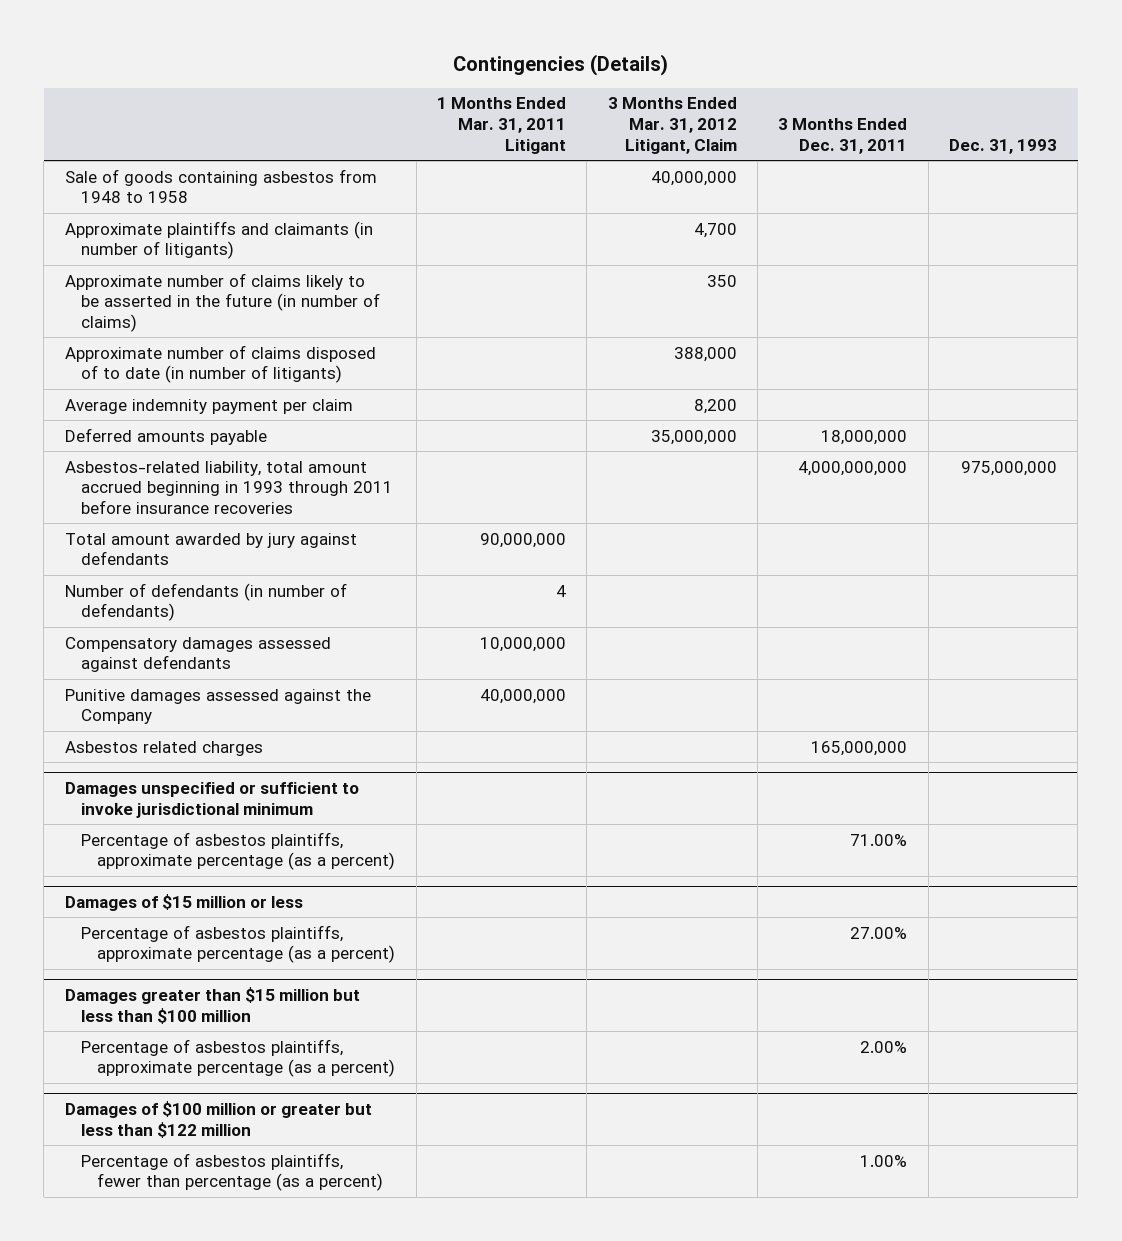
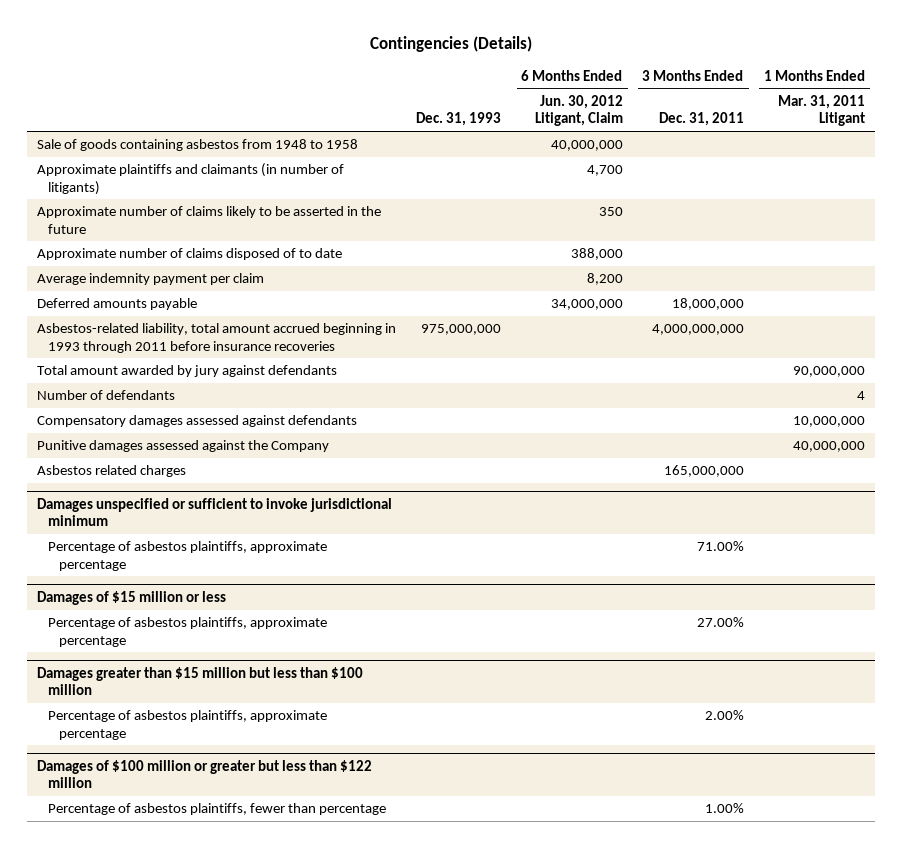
- | 1 Months Ended Mar. 31, 2011 Litigant | 3 Months Ended Mar. 31, 2012 Litigant, Claim | 3 Months Ended Dec. 31, 2011 | Dec. 31, 1993
+ | Dec. 31, 1993 | 6 Months Ended Jun. 30, 2012 Litigant, Claim | 3 Months Ended Dec. 31, 2011 | 1 Months Ended Mar. 31, 2011 Litigant
- Approximate number of claims likely to be asserted in the future (in number of claims) | | 350 | |
- Approximate number of claims disposed of to date (in number of litigants) | | 388,000 | |
+ Approximate number of claims likely to be asserted in the future | | 350 | |
+ Approximate number of claims disposed of to date | | 388,000 | |
- Number of defendants (in number of defendants) | 4 | | |
+ Number of defendants | | | | 4
@ Damages unspecified or sufficient to invoke jurisdictional minimum
- Percentage of asbestos plaintiffs, approximate percentage (as a percent) | | | 71.00% |
+ Percentage of asbestos plaintiffs, approximate percentage | | | 71.00% |
@ Damages of $15 million or less
- Percentage of asbestos plaintiffs, approximate percentage (as a percent) | | | 27.00% |
+ Percentage of asbestos plaintiffs, approximate percentage | | | 27.00% |
@ Damages greater than $15 million but less than $100 million
- Percentage of asbestos plaintiffs, approximate percentage (as a percent) | | | 2.00% |
+ Percentage of asbestos plaintiffs, approximate percentage | | | 2.00% |
@ Damages of $100 million or greater but less than $122 million
- Percentage of asbestos plaintiffs, fewer than percentage (as a percent) | | | 1.00% |
+ Percentage of asbestos plaintiffs, fewer than percentage | | | 1.00% |

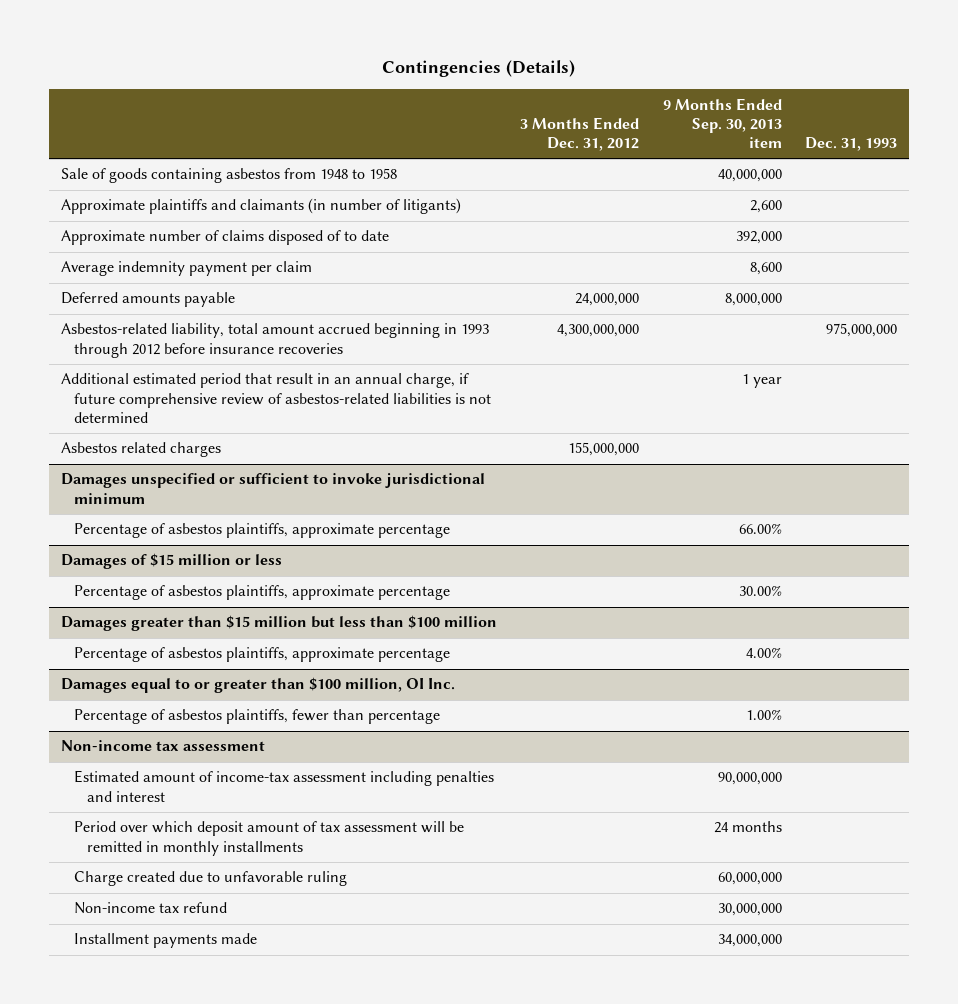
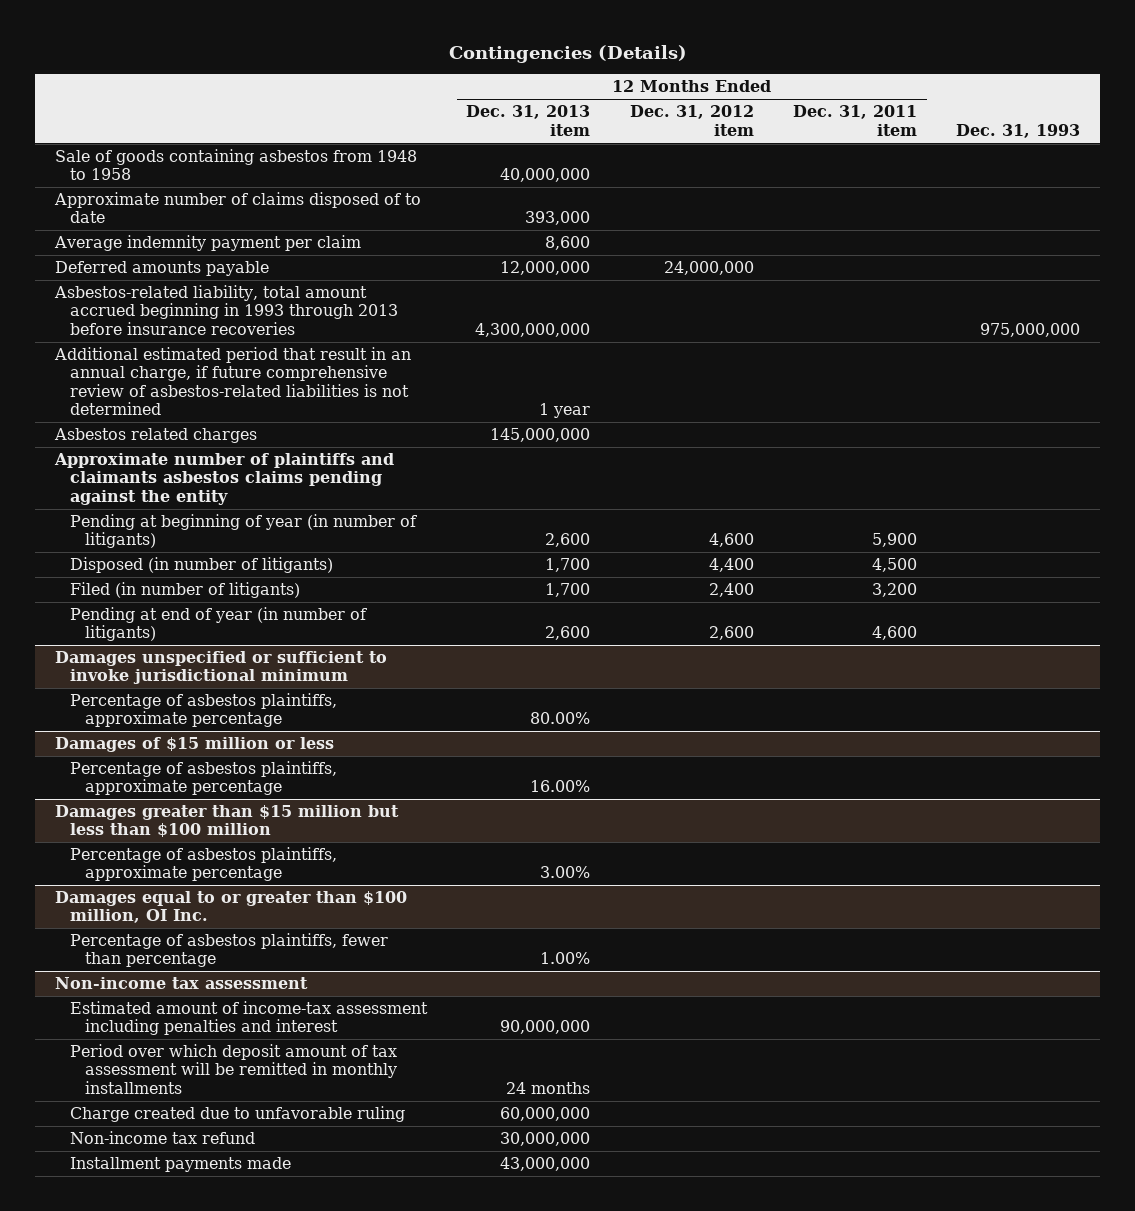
- | 3 Months Ended Dec. 31, 2012 | 9 Months Ended Sep. 30, 2013 item | Dec. 31, 1993
+ | 12 Months Ended Dec. 31, 2013 item | 12 Months Ended Dec. 31, 2012 item | 12 Months Ended Dec. 31, 2011 item | Dec. 31, 1993
- Approximate plaintiffs and claimants (in number of litigants) | | 2,600 |
- Asbestos-related liability, total amount accrued beginning in 1993 through 2012 before insurance recoveries | 4,300,000,000 | | 975,000,000
+ Asbestos-related liability, total amount accrued beginning in 1993 through 2013 before insurance recoveries | 4,300,000,000 | | | 975,000,000
+ Approximate number of plaintiffs and claimants asbestos claims pending against the entity
+ Pending at beginning of year (in number of litigants) | 2,600 | 4,600 | 5,900 |
+ Disposed (in number of litigants) | 1,700 | 4,400 | 4,500 |
+ Filed (in number of litigants) | 1,700 | 2,400 | 3,200 |
+ Pending at end of year (in number of litigants) | 2,600 | 2,600 | 4,600 |

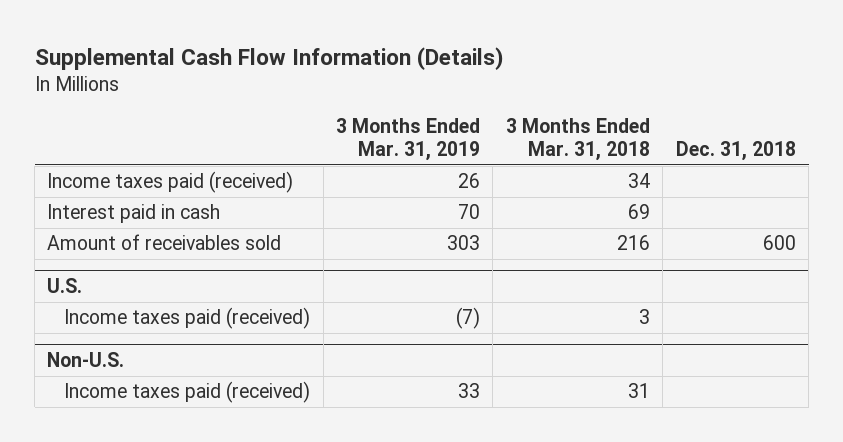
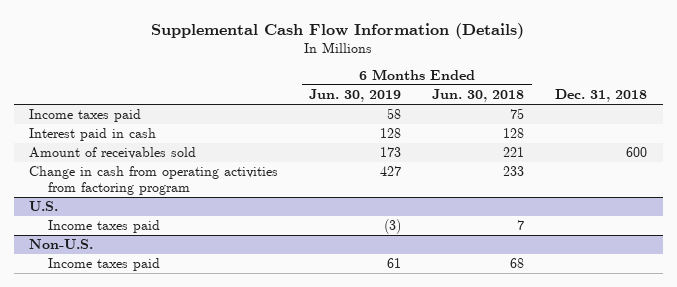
- | 3 Months Ended Mar. 31, 2019 | 3 Months Ended Mar. 31, 2018 | Dec. 31, 2018
+ | 6 Months Ended Jun. 30, 2019 | 6 Months Ended Jun. 30, 2018 | Dec. 31, 2018
- Income taxes paid (received) | 26 | 34 |
+ Income taxes paid | 58 | 75 |
+ Change in cash from operating activities from factoring program | 427 | 233 |
@ U.S.
- Income taxes paid (received) | (7) | 3 |
+ Income taxes paid | (3) | 7 |
@ Non-U.S.
- Income taxes paid (received) | 33 | 31 |
+ Income taxes paid | 61 | 68 |

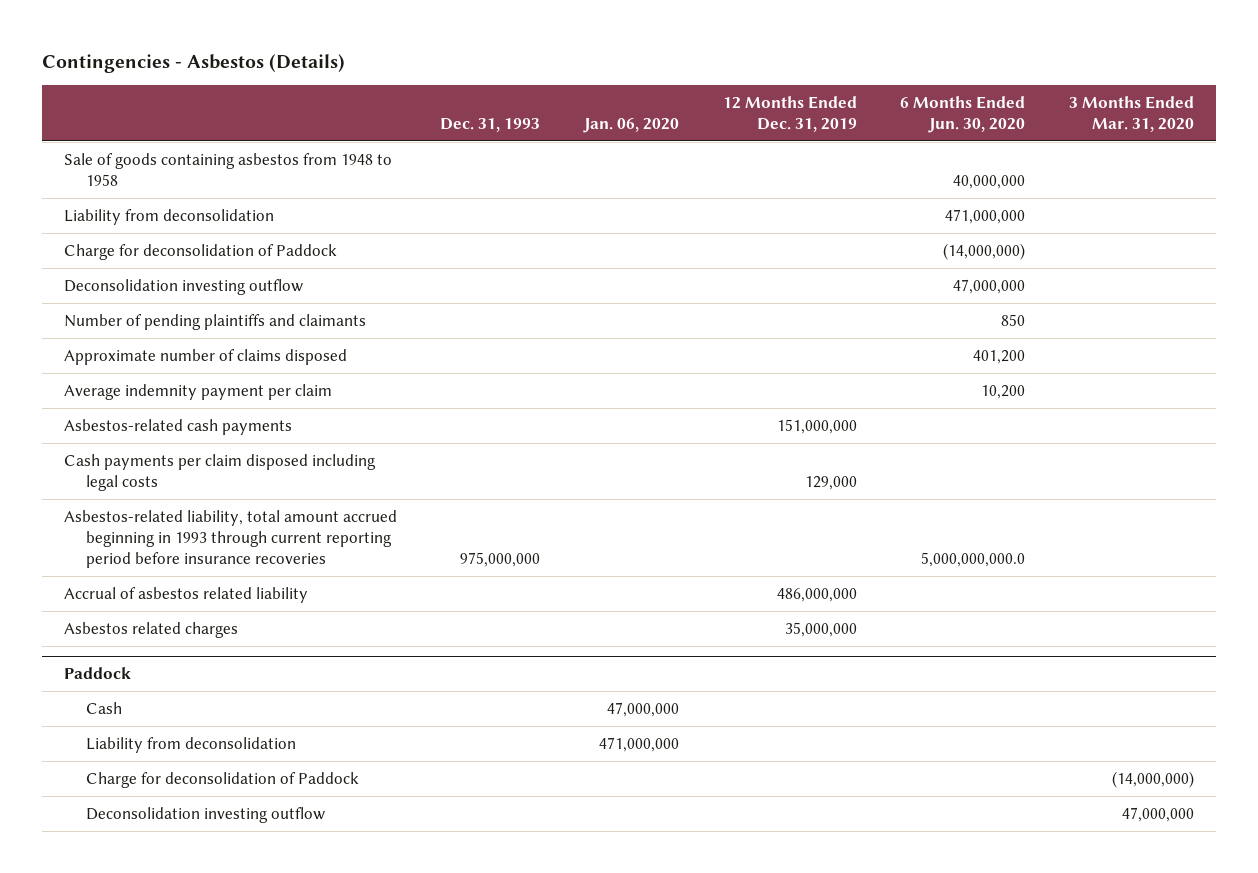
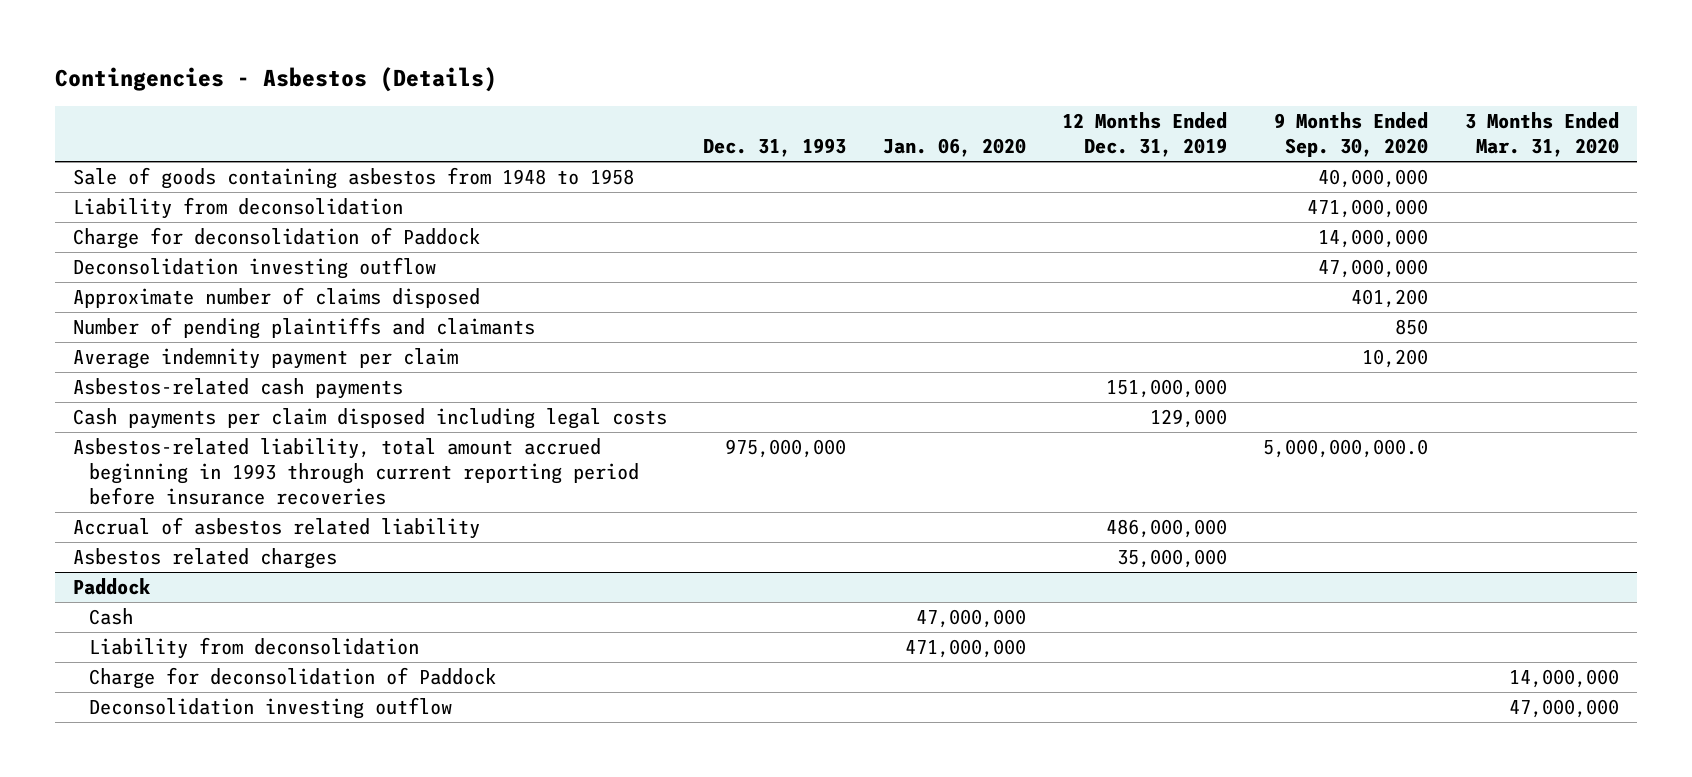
- | Dec. 31, 1993 | Jan. 06, 2020 | 12 Months Ended Dec. 31, 2019 | 6 Months Ended Jun. 30, 2020 | 3 Months Ended Mar. 31, 2020
+ | Dec. 31, 1993 | Jan. 06, 2020 | 12 Months Ended Dec. 31, 2019 | 9 Months Ended Sep. 30, 2020 | 3 Months Ended Mar. 31, 2020
moved down: Number of pending plaintiffs and claimants | | | | 850 |
@ Paddock
- Charge for deconsolidation of Paddock | | | | | (14,000,000)
+ Charge for deconsolidation of Paddock | | | | | 14,000,000

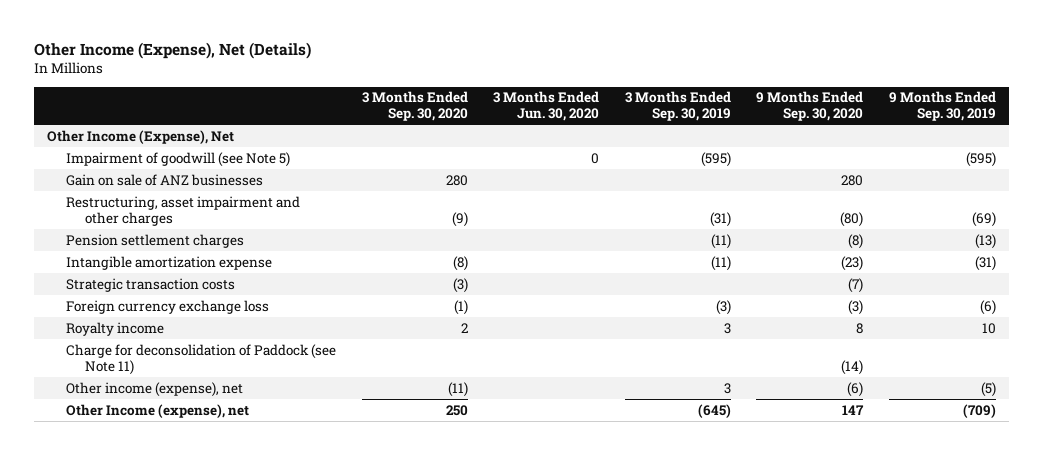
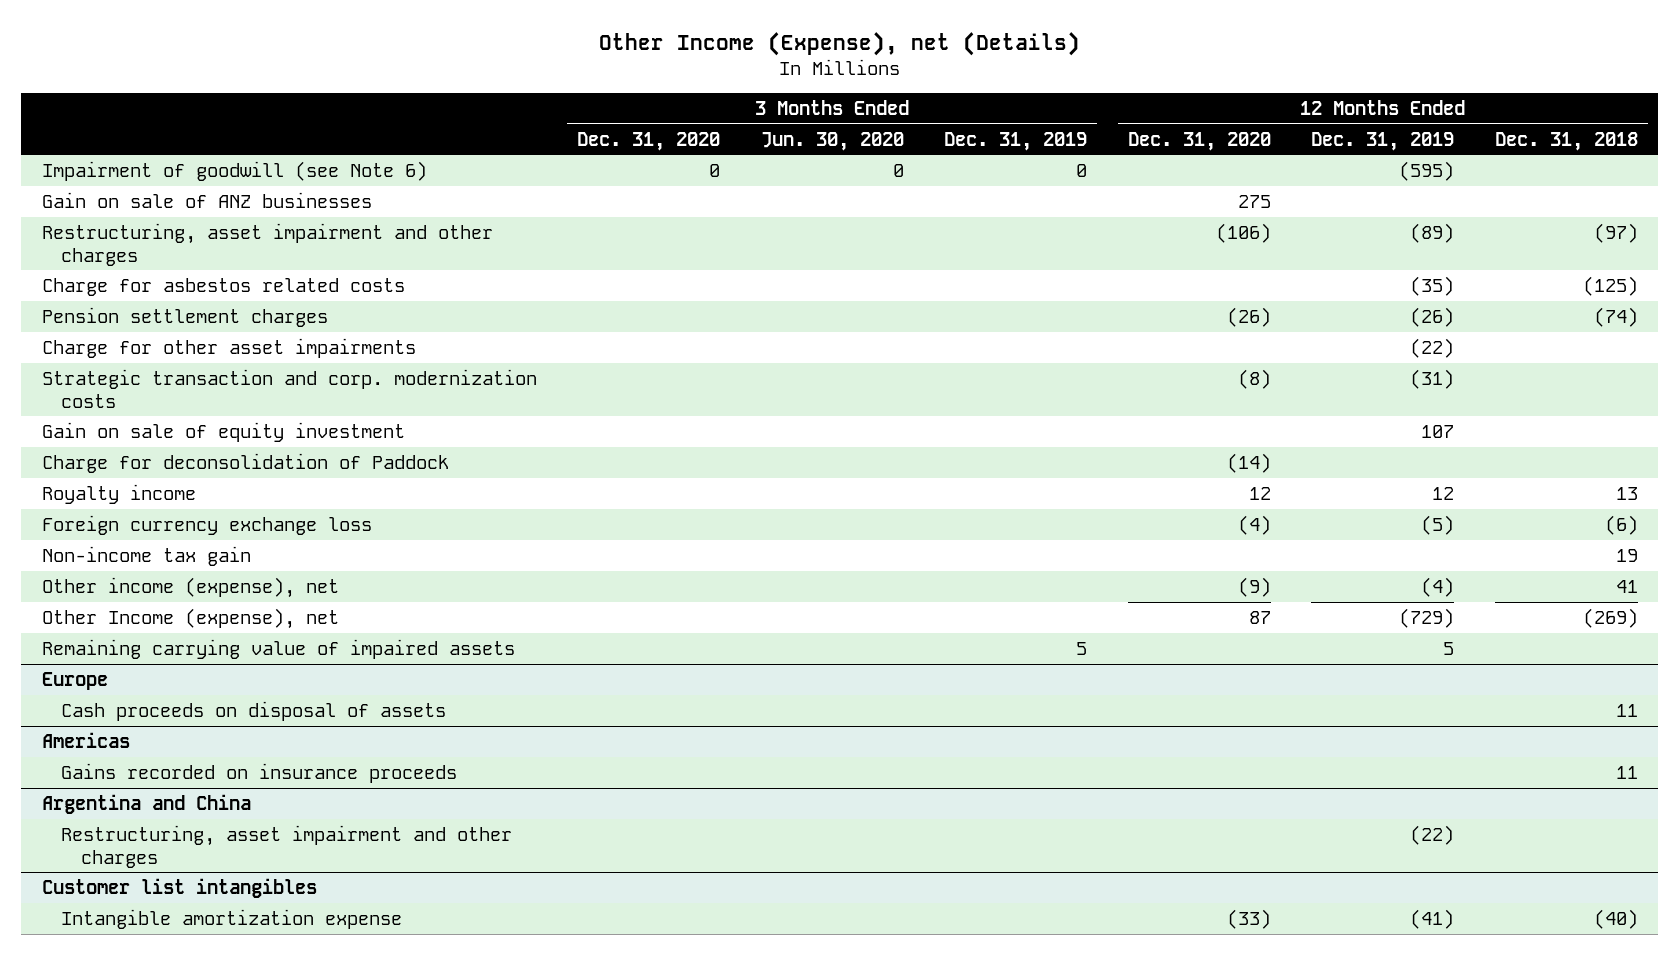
- Other Income (Expense), Net (Details)
+ Other Income (Expense), net (Details)
- | 3 Months Ended Sep. 30, 2020 | 3 Months Ended Jun. 30, 2020 | 3 Months Ended Sep. 30, 2019 | 9 Months Ended Sep. 30, 2020 | 9 Months Ended Sep. 30, 2019
+ | 3 Months Ended Dec. 31, 2020 | 3 Months Ended Jun. 30, 2020 | 3 Months Ended Dec. 31, 2019 | 12 Months Ended Dec. 31, 2020 | 12 Months Ended Dec. 31, 2019 | 12 Months Ended Dec. 31, 2018
- Other Income (Expense), Net
- Impairment of goodwill (see Note 5) | | 0 | (595) | | (595)
+ Impairment of goodwill (see Note 6) | 0 | 0 | 0 | | (595) |
+ Charge for asbestos related costs | | | | | (35) | (125)
- Intangible amortization expense | (8) | | (11) | (23) | (31)
- Strategic transaction costs | (3) | | | (7) |
+ Charge for other asset impairments | | | | | (22) |
+ Strategic transaction and corp. modernization costs | | | | (8) | (31) |
+ Gain on sale of equity investment | | | | | 107 |
+ Charge for deconsolidation of Paddock | | | | (14) | |
- Charge for deconsolidation of Paddock (see Note 11) | | | | (14) |
moved down: Foreign currency exchange loss | | | | (4) | (5) | (6)
+ Non-income tax gain | | | | | | 19
+ Remaining carrying value of impaired assets | | | 5 | | 5 |
+ Europe
+ Cash proceeds on disposal of assets | | | | | | 11
+ Americas
+ Gains recorded on insurance proceeds | | | | | | 11
+ Argentina and China
+ Restructuring, asset impairment and other charges | | | | | (22) |
+ Customer list intangibles
+ Intangible amortization expense | | | | (33) | (41) | (40)

